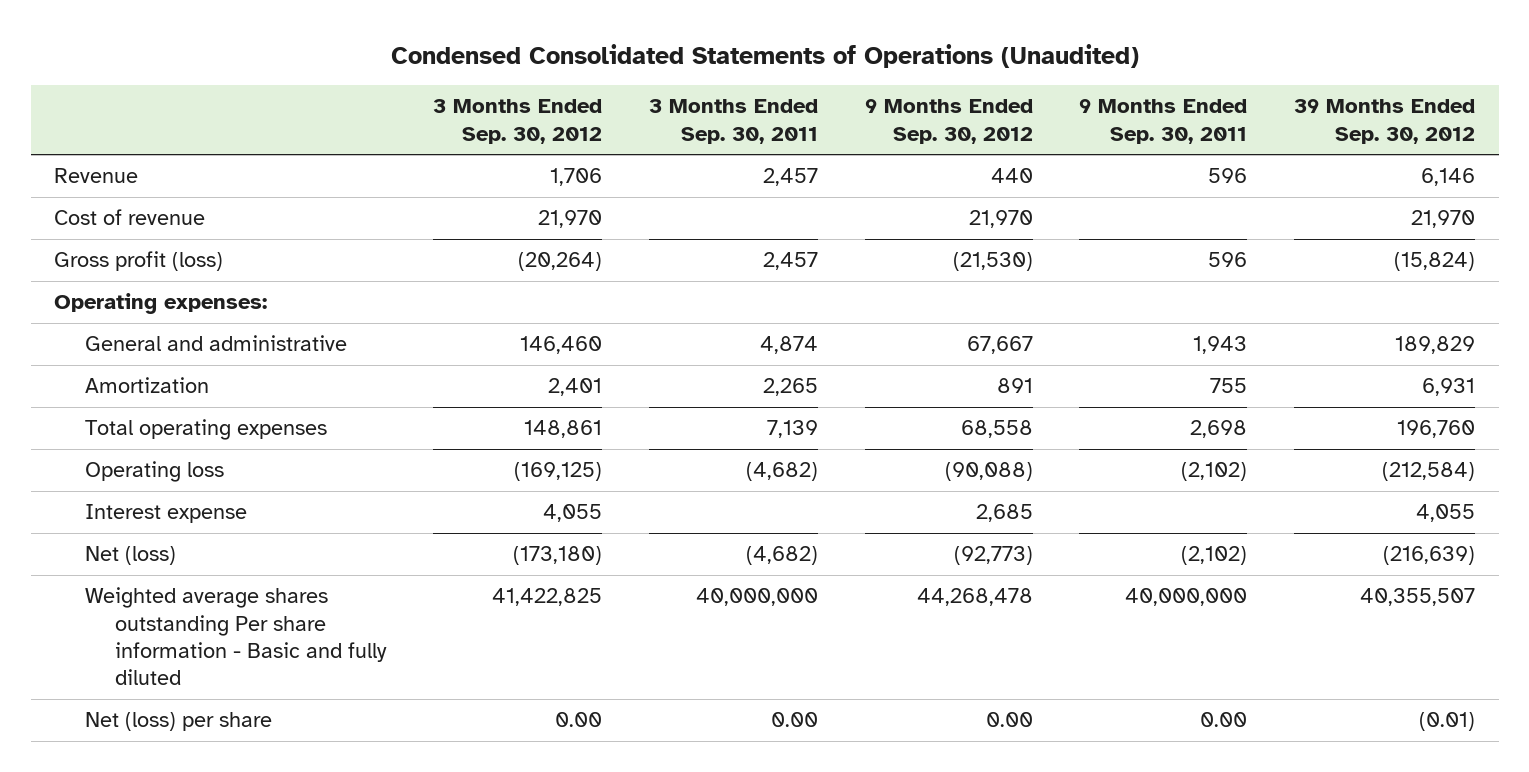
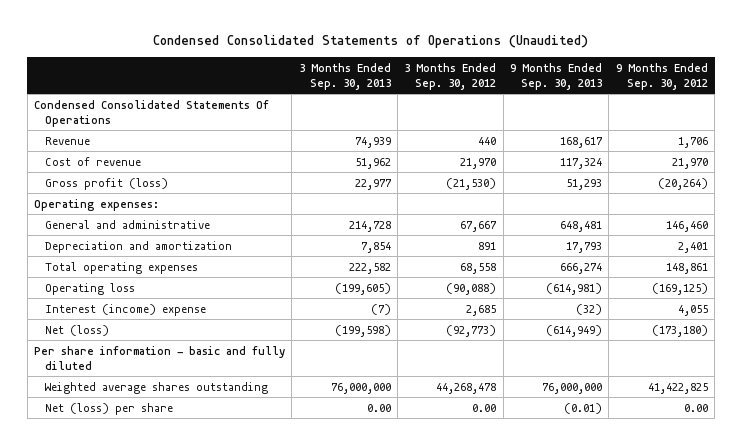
- | 3 Months Ended Sep. 30, 2012 | 3 Months Ended Sep. 30, 2011 | 9 Months Ended Sep. 30, 2012 | 9 Months Ended Sep. 30, 2011 | 39 Months Ended Sep. 30, 2012
+ | 3 Months Ended Sep. 30, 2013 | 3 Months Ended Sep. 30, 2012 | 9 Months Ended Sep. 30, 2013 | 9 Months Ended Sep. 30, 2012
- Revenue | 1,706 | 2,457 | 440 | 596 | 6,146
+ Condensed Consolidated Statements Of Operations
+ Revenue | 74,939 | 440 | 168,617 | 1,706
- Gross profit (loss) | (20,264) | 2,457 | (21,530) | 596 | (15,824)
+ Gross profit (loss) | 22,977 | (21,530) | 51,293 | (20,264)
- General and administrative | 146,460 | 4,874 | 67,667 | 1,943 | 189,829
- Amortization | 2,401 | 2,265 | 891 | 755 | 6,931
- Total operating expenses | 148,861 | 7,139 | 68,558 | 2,698 | 196,760
- Operating loss | (169,125) | (4,682) | (90,088) | (2,102) | (212,584)
- Interest expense | 4,055 | | 2,685 | | 4,055
- Net (loss) | (173,180) | (4,682) | (92,773) | (2,102) | (216,639)
- Weighted average shares outstanding Per share information - Basic and fully diluted | 41,422,825 | 40,000,000 | 44,268,478 | 40,000,000 | 40,355,507
+ General and administrative | 214,728 | 67,667 | 648,481 | 146,460
+ Depreciation and amortization | 7,854 | 891 | 17,793 | 2,401
+ Total operating expenses | 222,582 | 68,558 | 666,274 | 148,861
+ Operating loss | (199,605) | (90,088) | (614,981) | (169,125)
+ Interest (income) expense | (7) | 2,685 | (32) | 4,055
+ Net (loss) | (199,598) | (92,773) | (614,949) | (173,180)
+ Per share information - basic and fully diluted
+ Weighted average shares outstanding | 76,000,000 | 44,268,478 | 76,000,000 | 41,422,825

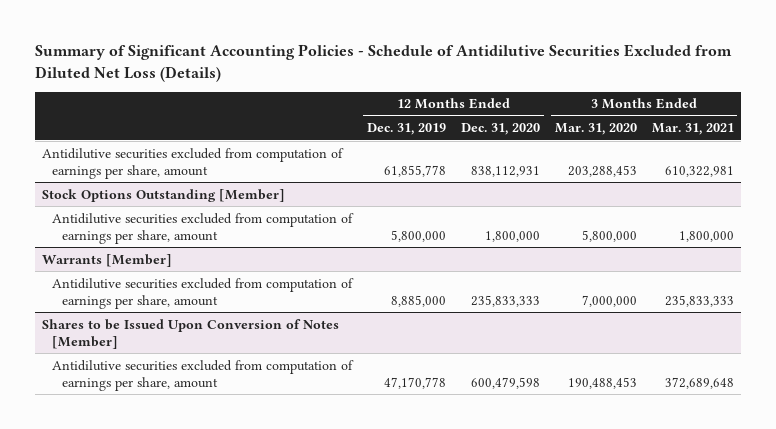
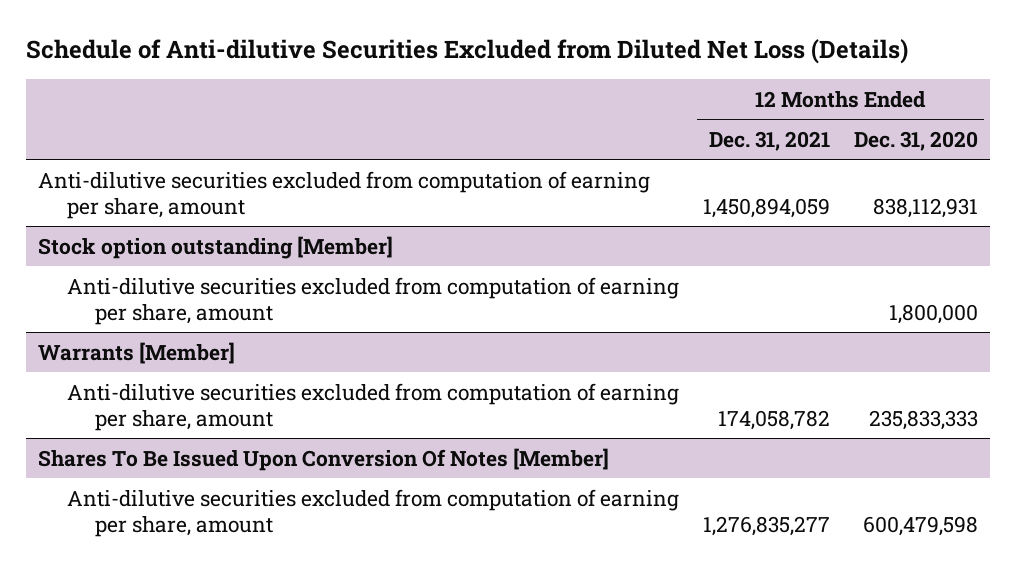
- Summary of Significant Accounting Policies - Schedule of Antidilutive Securities Excluded from Diluted Net Loss (Details)
+ Schedule of Anti-dilutive Securities Excluded from Diluted Net Loss (Details)
- | 12 Months Ended Dec. 31, 2019 | 12 Months Ended Dec. 31, 2020 | 3 Months Ended Mar. 31, 2020 | 3 Months Ended Mar. 31, 2021
+ | 12 Months Ended Dec. 31, 2021 | 12 Months Ended Dec. 31, 2020
- Antidilutive securities excluded from computation of earnings per share, amount | 61,855,778 | 838,112,931 | 203,288,453 | 610,322,981
- Stock Options Outstanding [Member]
- Antidilutive securities excluded from computation of earnings per share, amount | 5,800,000 | 1,800,000 | 5,800,000 | 1,800,000
+ Anti-dilutive securities excluded from computation of earning per share, amount | 1,450,894,059 | 838,112,931
+ Stock option outstanding [Member]
+ Anti-dilutive securities excluded from computation of earning per share, amount | | 1,800,000
@ Warrants [Member]
- Antidilutive securities excluded from computation of earnings per share, amount | 8,885,000 | 235,833,333 | 7,000,000 | 235,833,333
- Shares to be Issued Upon Conversion of Notes [Member]
- Antidilutive securities excluded from computation of earnings per share, amount | 47,170,778 | 600,479,598 | 190,488,453 | 372,689,648
@ Warrants [Member]
+ Anti-dilutive securities excluded from computation of earning per share, amount | 174,058,782 | 235,833,333
+ Shares To Be Issued Upon Conversion Of Notes [Member]
+ Anti-dilutive securities excluded from computation of earning per share, amount | 1,276,835,277 | 600,479,598

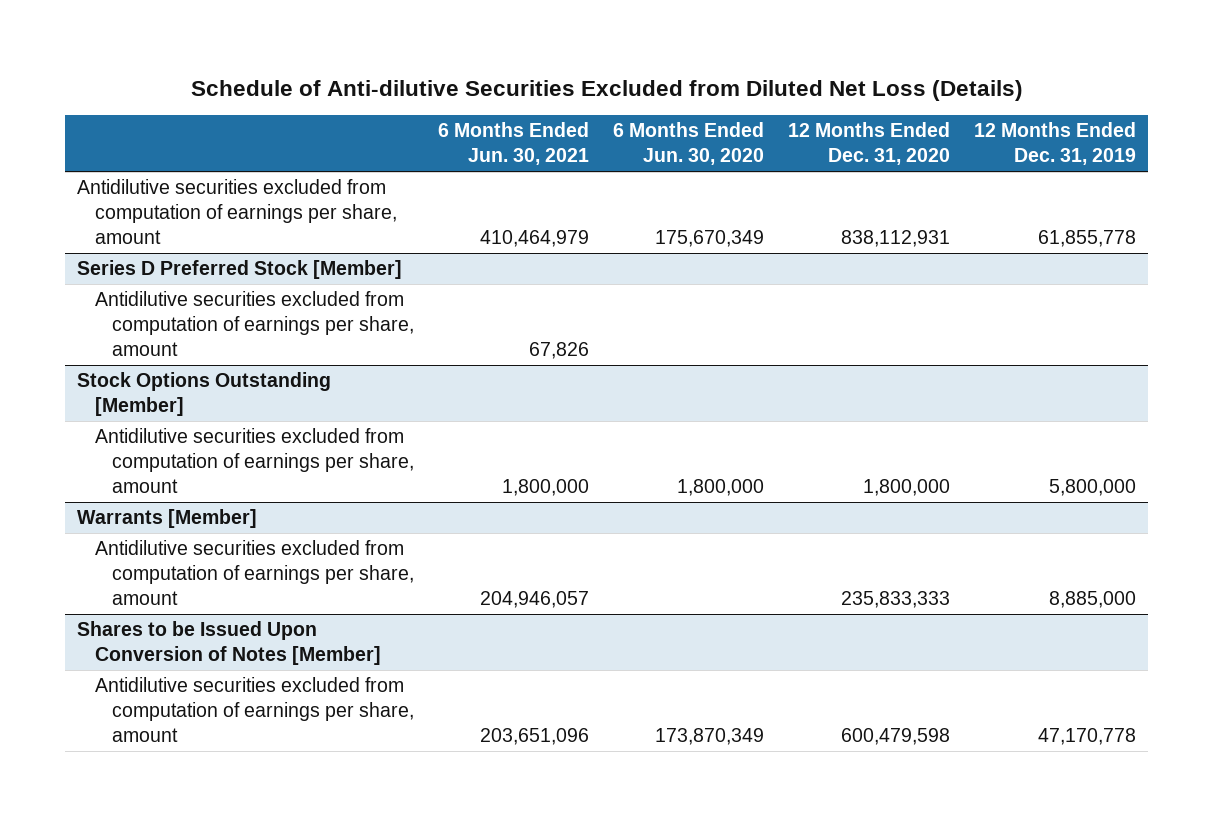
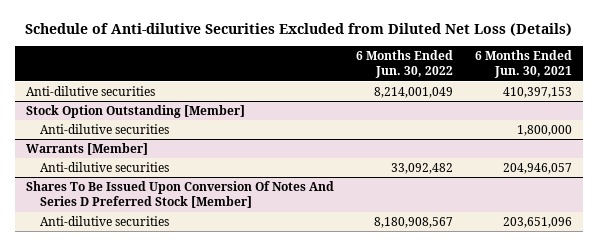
- | 6 Months Ended Jun. 30, 2021 | 6 Months Ended Jun. 30, 2020 | 12 Months Ended Dec. 31, 2020 | 12 Months Ended Dec. 31, 2019
+ | 6 Months Ended Jun. 30, 2022 | 6 Months Ended Jun. 30, 2021
- Antidilutive securities excluded from computation of earnings per share, amount | 410,464,979 | 175,670,349 | 838,112,931 | 61,855,778
- Series D Preferred Stock [Member]
- Antidilutive securities excluded from computation of earnings per share, amount | 67,826 | | |
- Stock Options Outstanding [Member]
- Antidilutive securities excluded from computation of earnings per share, amount | 1,800,000 | 1,800,000 | 1,800,000 | 5,800,000
+ Anti-dilutive securities | 8,214,001,049 | 410,397,153
+ Stock Option Outstanding [Member]
+ Anti-dilutive securities | | 1,800,000
@ Warrants [Member]
- Antidilutive securities excluded from computation of earnings per share, amount | 204,946,057 | | 235,833,333 | 8,885,000
- Shares to be Issued Upon Conversion of Notes [Member]
- Antidilutive securities excluded from computation of earnings per share, amount | 203,651,096 | 173,870,349 | 600,479,598 | 47,170,778
@ Warrants [Member]
+ Anti-dilutive securities | 33,092,482 | 204,946,057
+ Shares To Be Issued Upon Conversion Of Notes And Series D Preferred Stock [Member]
+ Anti-dilutive securities | 8,180,908,567 | 203,651,096

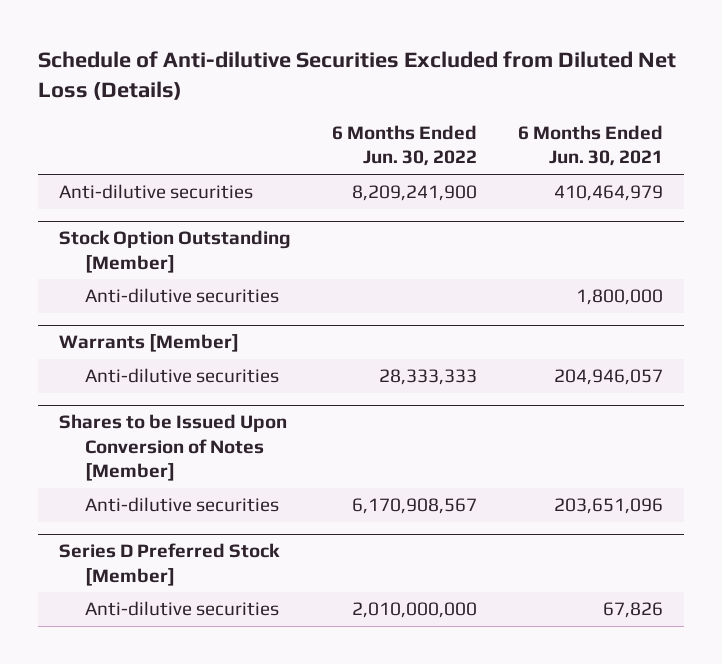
- Anti-dilutive securities | 8,214,001,049 | 410,397,153
+ Anti-dilutive securities | 8,209,241,900 | 410,464,979
@ Warrants [Member]
- Anti-dilutive securities | 33,092,482 | 204,946,057
- Shares To Be Issued Upon Conversion Of Notes And Series D Preferred Stock [Member]
- Anti-dilutive securities | 8,180,908,567 | 203,651,096
@ Warrants [Member]
+ Anti-dilutive securities | 28,333,333 | 204,946,057
+ Shares to be Issued Upon Conversion of Notes [Member]
+ Anti-dilutive securities | 6,170,908,567 | 203,651,096
+ Series D Preferred Stock [Member]
+ Anti-dilutive securities | 2,010,000,000 | 67,826

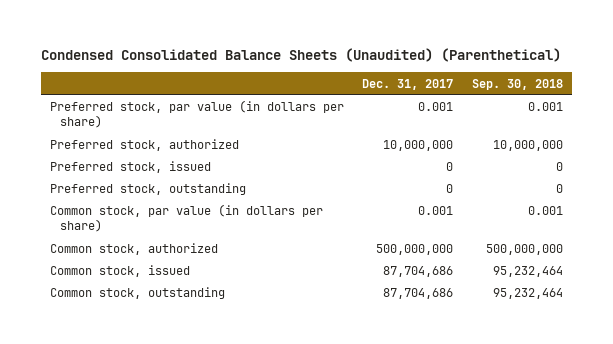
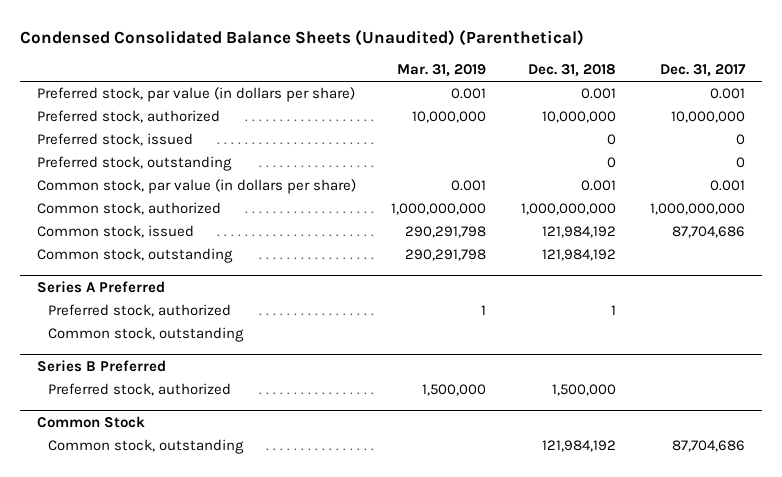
- | Dec. 31, 2017 | Sep. 30, 2018
+ | Mar. 31, 2019 | Dec. 31, 2018 | Dec. 31, 2017
- Common stock, authorized | 500,000,000 | 500,000,000
+ Common stock, authorized | 1,000,000,000 | 1,000,000,000 | 1,000,000,000
+ Common stock, outstanding | 290,291,798 | 121,984,192 |
+ Series A Preferred
+ Preferred stock, authorized | 1 | 1 |
+ Common stock, outstanding
+ Series B Preferred
+ Preferred stock, authorized | 1,500,000 | 1,500,000 |
+ Common Stock

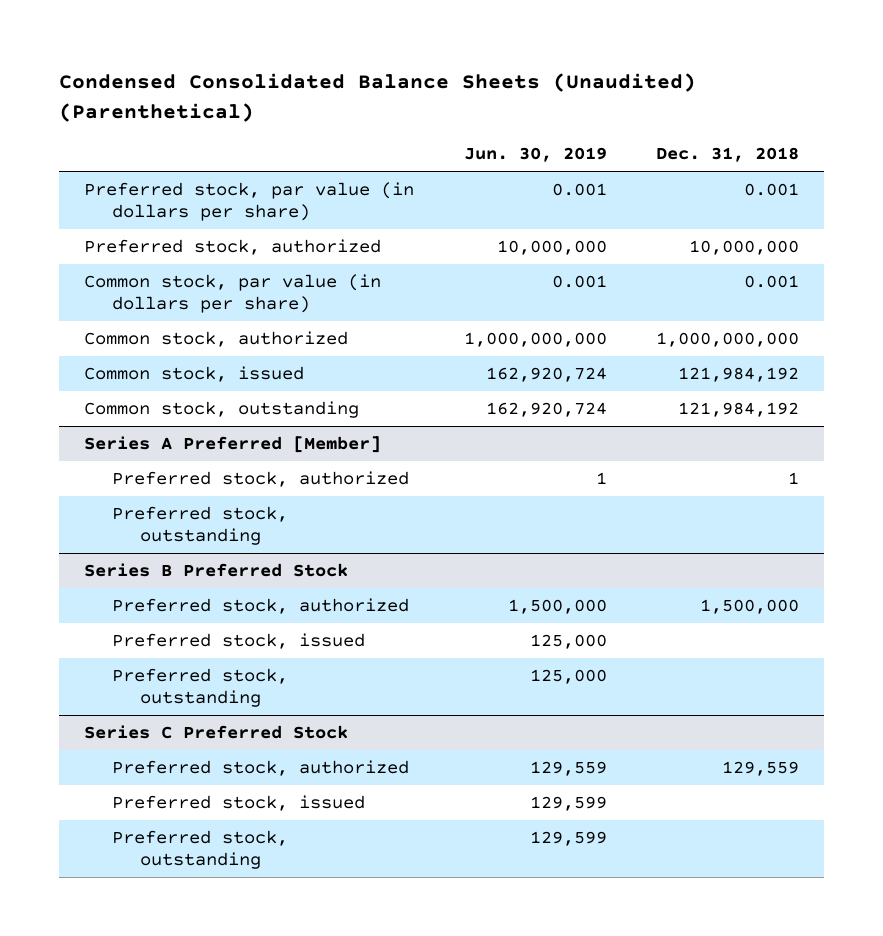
- | Mar. 31, 2019 | Dec. 31, 2018 | Dec. 31, 2017
+ | Jun. 30, 2019 | Dec. 31, 2018
- Preferred stock, issued | | 0 | 0
- Preferred stock, outstanding | | 0 | 0
- Series A Preferred
+ Series A Preferred [Member]
- Common stock, outstanding
- Series B Preferred
+ Preferred stock, outstanding
+ Series B Preferred Stock
- Common Stock
- Common stock, outstanding | | 121,984,192 | 87,704,686
+ Preferred stock, issued | 125,000 |
+ Preferred stock, outstanding | 125,000 |
+ Series C Preferred Stock
+ Preferred stock, authorized | 129,559 | 129,559
+ Preferred stock, issued | 129,599 |
+ Preferred stock, outstanding | 129,599 |

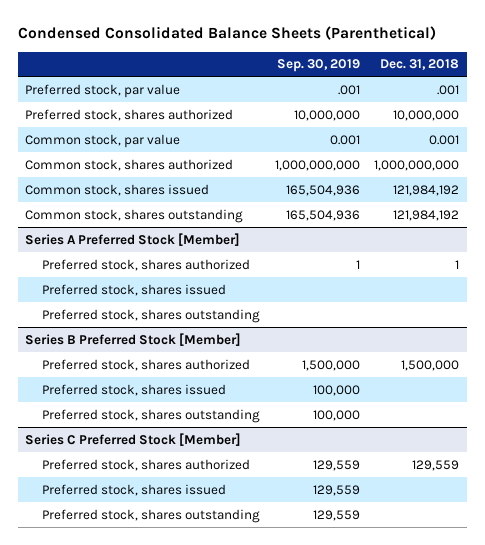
- Condensed Consolidated Balance Sheets (Unaudited) (Parenthetical)
+ Condensed Consolidated Balance Sheets (Parenthetical)
- | Jun. 30, 2019 | Dec. 31, 2018
+ | Sep. 30, 2019 | Dec. 31, 2018
- Preferred stock, par value (in dollars per share) | 0.001 | 0.001
- Preferred stock, authorized | 10,000,000 | 10,000,000
- Common stock, par value (in dollars per share) | 0.001 | 0.001
- Common stock, authorized | 1,000,000,000 | 1,000,000,000
- Common stock, issued | 162,920,724 | 121,984,192
- Common stock, outstanding | 162,920,724 | 121,984,192
- Series A Preferred [Member]
- Preferred stock, authorized | 1 | 1
- Preferred stock, outstanding
- Series B Preferred Stock
- Preferred stock, authorized | 1,500,000 | 1,500,000
- Preferred stock, issued | 125,000 |
- Preferred stock, outstanding | 125,000 |
- Series C Preferred Stock
- Preferred stock, authorized | 129,559 | 129,559
- Preferred stock, issued | 129,599 |
- Preferred stock, outstanding | 129,599 |
+ Preferred stock, par value | .001 | .001
+ Preferred stock, shares authorized | 10,000,000 | 10,000,000
+ Common stock, par value | 0.001 | 0.001
+ Common stock, shares authorized | 1,000,000,000 | 1,000,000,000
+ Common stock, shares issued | 165,504,936 | 121,984,192
+ Common stock, shares outstanding | 165,504,936 | 121,984,192
+ Series A Preferred Stock [Member]
+ Preferred stock, shares authorized | 1 | 1
+ Preferred stock, shares issued
+ Preferred stock, shares outstanding
+ Series B Preferred Stock [Member]
+ Preferred stock, shares authorized | 1,500,000 | 1,500,000
+ Preferred stock, shares issued | 100,000 |
+ Preferred stock, shares outstanding | 100,000 |
+ Series C Preferred Stock [Member]
+ Preferred stock, shares authorized | 129,559 | 129,559
+ Preferred stock, shares issued | 129,559 |
+ Preferred stock, shares outstanding | 129,559 |

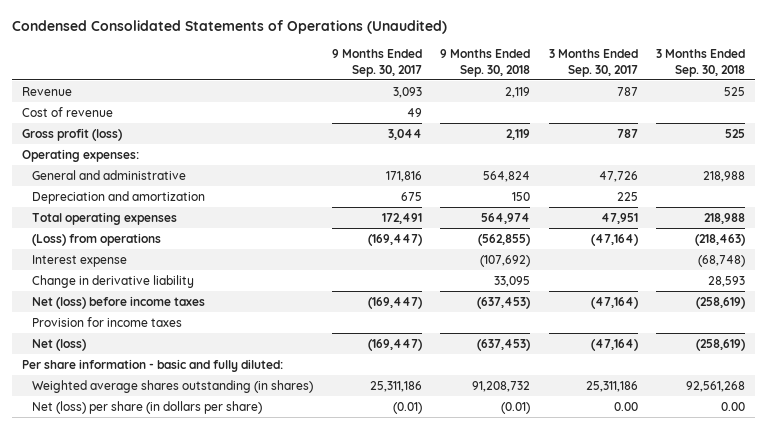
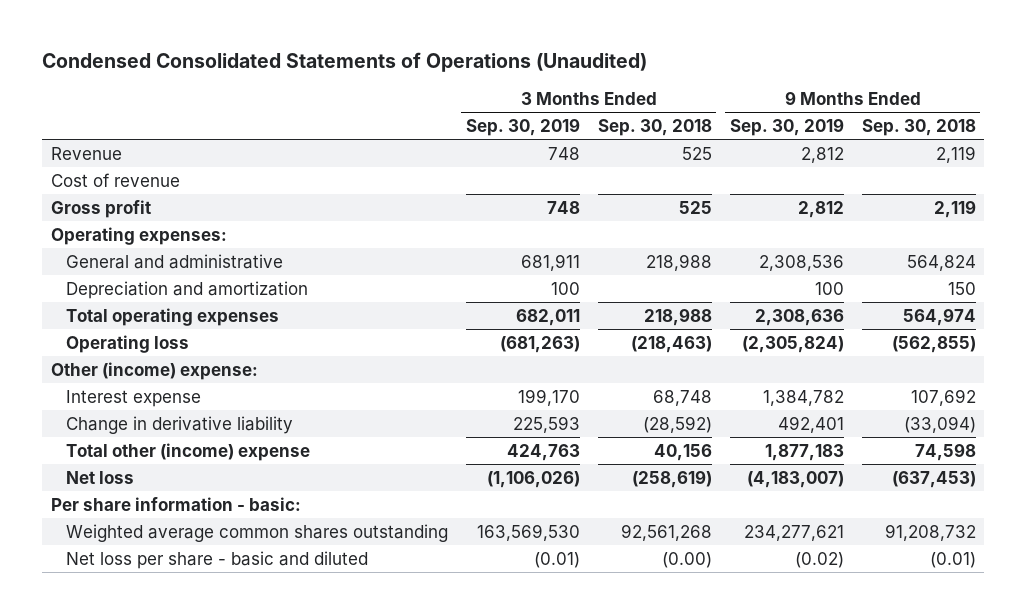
- | 9 Months Ended Sep. 30, 2017 | 9 Months Ended Sep. 30, 2018 | 3 Months Ended Sep. 30, 2017 | 3 Months Ended Sep. 30, 2018
+ | 3 Months Ended Sep. 30, 2019 | 3 Months Ended Sep. 30, 2018 | 9 Months Ended Sep. 30, 2019 | 9 Months Ended Sep. 30, 2018
- Gross profit (loss) | 3,044 | 2,119 | 787 | 525
+ Gross profit | 748 | 525 | 2,812 | 2,119
- (Loss) from operations | (169,447) | (562,855) | (47,164) | (218,463)
- Interest expense | | (107,692) | | (68,748)
- Change in derivative liability | | 33,095 | | 28,593
- Net (loss) before income taxes | (169,447) | (637,453) | (47,164) | (258,619)
- Provision for income taxes
- Net (loss) | (169,447) | (637,453) | (47,164) | (258,619)
- Per share information - basic and fully diluted:
- Weighted average shares outstanding (in shares) | 25,311,186 | 91,208,732 | 25,311,186 | 92,561,268
- Net (loss) per share (in dollars per share) | (0.01) | (0.01) | 0.00 | 0.00
+ Operating loss | (681,263) | (218,463) | (2,305,824) | (562,855)
+ Other (income) expense:
+ Interest expense | 199,170 | 68,748 | 1,384,782 | 107,692
+ Change in derivative liability | 225,593 | (28,592) | 492,401 | (33,094)
+ Total other (income) expense | 424,763 | 40,156 | 1,877,183 | 74,598
+ Net loss | (1,106,026) | (258,619) | (4,183,007) | (637,453)
+ Per share information - basic:
+ Weighted average common shares outstanding | 163,569,530 | 92,561,268 | 234,277,621 | 91,208,732
+ Net loss per share - basic and diluted | (0.01) | (0.00) | (0.02) | (0.01)

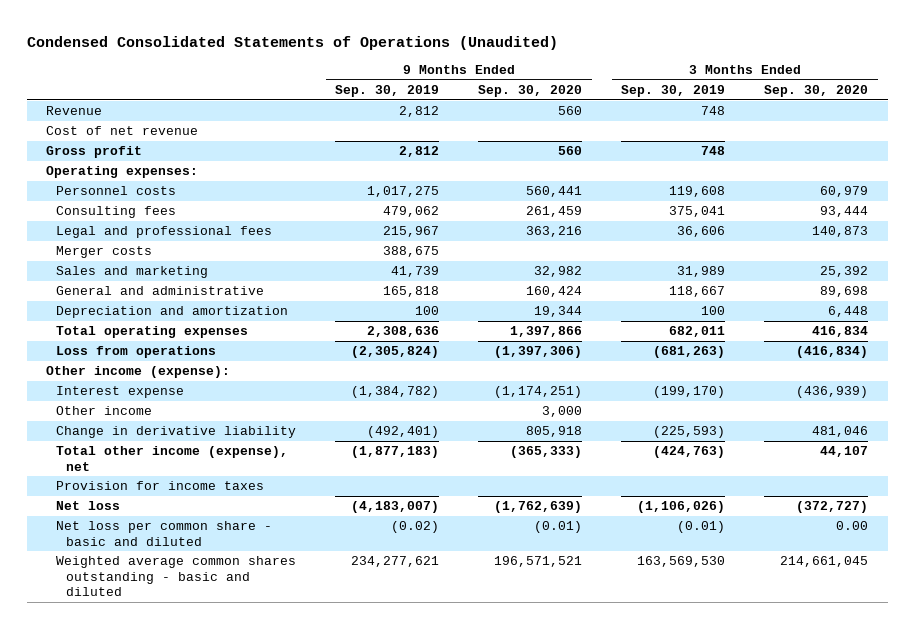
- | 3 Months Ended Sep. 30, 2019 | 3 Months Ended Sep. 30, 2018 | 9 Months Ended Sep. 30, 2019 | 9 Months Ended Sep. 30, 2018
+ | 9 Months Ended Sep. 30, 2019 | 9 Months Ended Sep. 30, 2020 | 3 Months Ended Sep. 30, 2019 | 3 Months Ended Sep. 30, 2020
- Cost of revenue
+ Cost of net revenue
- General and administrative | 681,911 | 218,988 | 2,308,536 | 564,824
+ Personnel costs | 1,017,275 | 560,441 | 119,608 | 60,979
+ Consulting fees | 479,062 | 261,459 | 375,041 | 93,444
+ Legal and professional fees | 215,967 | 363,216 | 36,606 | 140,873
+ Merger costs | 388,675 | | |
+ Sales and marketing | 41,739 | 32,982 | 31,989 | 25,392
+ General and administrative | 165,818 | 160,424 | 118,667 | 89,698
- Operating loss | (681,263) | (218,463) | (2,305,824) | (562,855)
- Other (income) expense:
- Interest expense | 199,170 | 68,748 | 1,384,782 | 107,692
- Change in derivative liability | 225,593 | (28,592) | 492,401 | (33,094)
- Total other (income) expense | 424,763 | 40,156 | 1,877,183 | 74,598
+ Loss from operations | (2,305,824) | (1,397,306) | (681,263) | (416,834)
+ Other income (expense):
+ Interest expense | (1,384,782) | (1,174,251) | (199,170) | (436,939)
+ Other income | | 3,000 | |
+ Change in derivative liability | (492,401) | 805,918 | (225,593) | 481,046
+ Total other income (expense), net | (1,877,183) | (365,333) | (424,763) | 44,107
+ Provision for income taxes
- Per share information - basic:
- Weighted average common shares outstanding | 163,569,530 | 92,561,268 | 234,277,621 | 91,208,732
- Net loss per share - basic and diluted | (0.01) | (0.00) | (0.02) | (0.01)
+ Net loss per common share - basic and diluted | (0.02) | (0.01) | (0.01) | 0.00
+ Weighted average common shares outstanding - basic and diluted | 234,277,621 | 196,571,521 | 163,569,530 | 214,661,045

